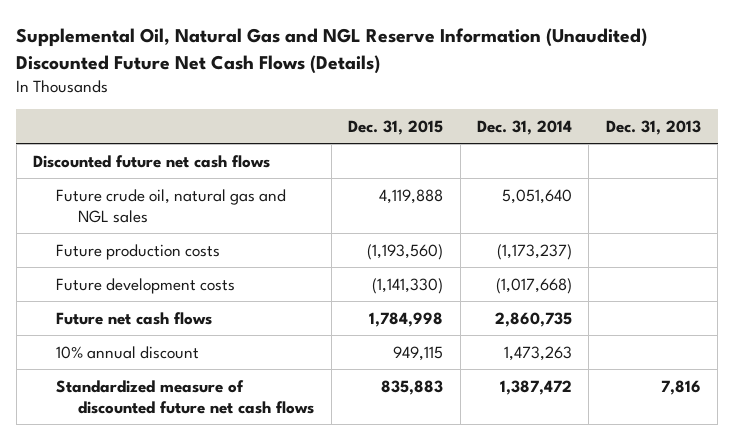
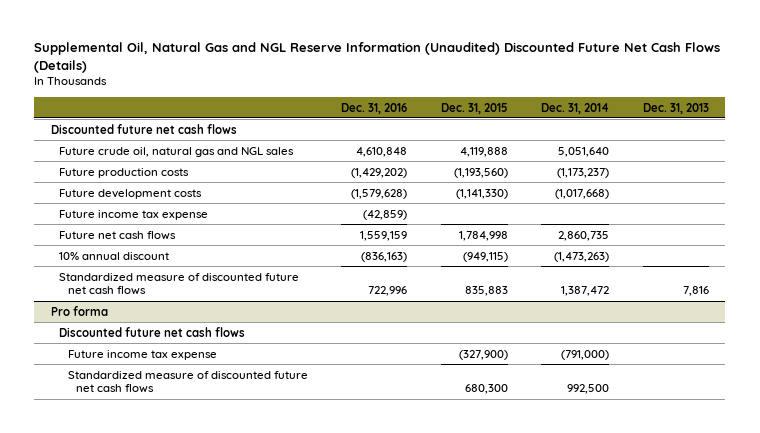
- | Dec. 31, 2015 | Dec. 31, 2014 | Dec. 31, 2013
+ | Dec. 31, 2016 | Dec. 31, 2015 | Dec. 31, 2014 | Dec. 31, 2013
+ Future income tax expense | (42,859) | | |
- 10% annual discount | 949,115 | 1,473,263 |
+ 10% annual discount | (836,163) | (949,115) | (1,473,263) |
+ Pro forma
+ Discounted future net cash flows
+ Future income tax expense | | (327,900) | (791,000) |
+ Standardized measure of discounted future net cash flows | | 680,300 | 992,500 |

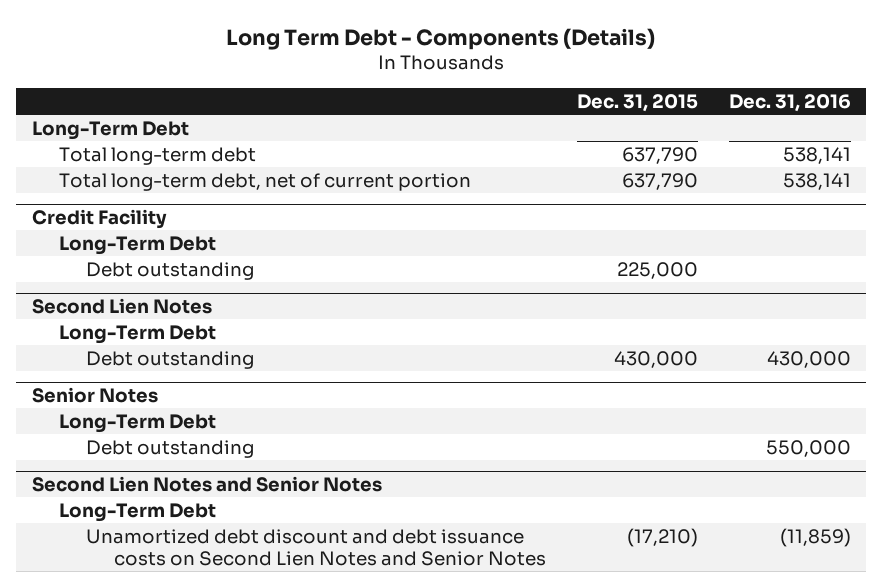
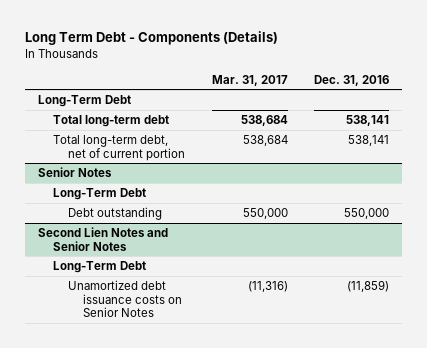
- | Dec. 31, 2015 | Dec. 31, 2016
+ | Mar. 31, 2017 | Dec. 31, 2016
- Credit Facility
- Long-Term Debt
- Debt outstanding | 225,000 |
- Second Lien Notes
- Long-Term Debt
- Debt outstanding | 430,000 | 430,000
@ Second Lien Notes and Senior Notes
- Unamortized debt discount and debt issuance costs on Second Lien Notes and Senior Notes | (17,210) | (11,859)
+ Unamortized debt issuance costs on Senior Notes | (11,316) | (11,859)

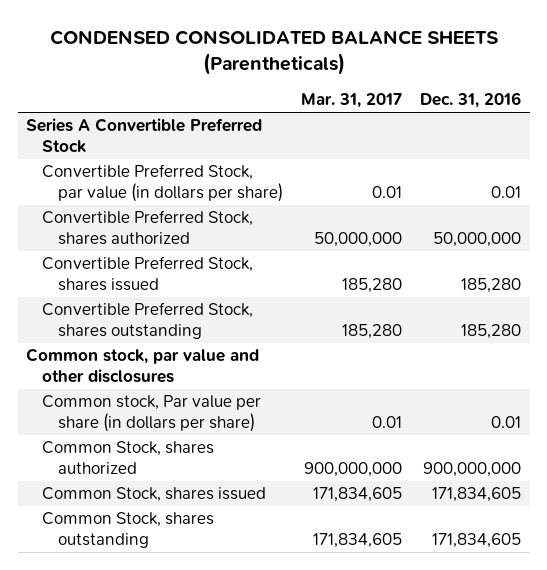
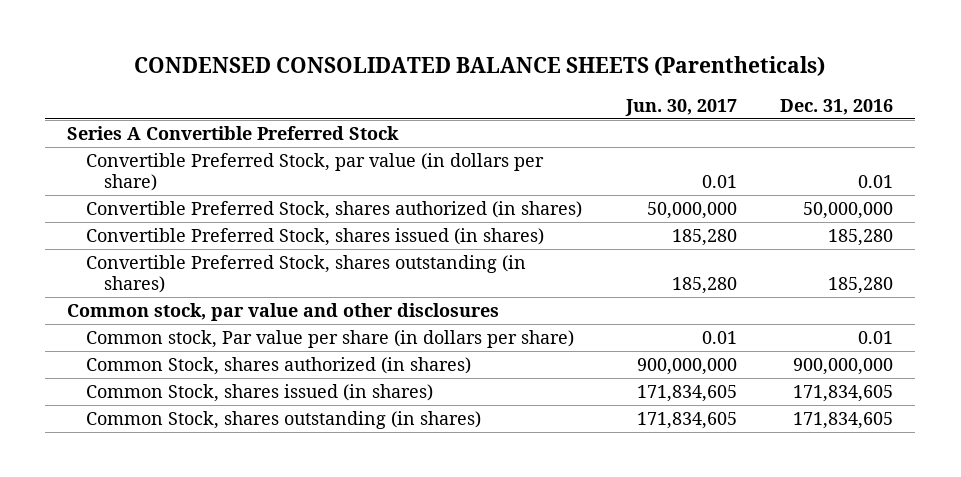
- | Mar. 31, 2017 | Dec. 31, 2016
+ | Jun. 30, 2017 | Dec. 31, 2016
- Convertible Preferred Stock, shares authorized | 50,000,000 | 50,000,000
- Convertible Preferred Stock, shares issued | 185,280 | 185,280
- Convertible Preferred Stock, shares outstanding | 185,280 | 185,280
+ Convertible Preferred Stock, shares authorized (in shares) | 50,000,000 | 50,000,000
+ Convertible Preferred Stock, shares issued (in shares) | 185,280 | 185,280
+ Convertible Preferred Stock, shares outstanding (in shares) | 185,280 | 185,280
- Common Stock, shares authorized | 900,000,000 | 900,000,000
- Common Stock, shares issued | 171,834,605 | 171,834,605
- Common Stock, shares outstanding | 171,834,605 | 171,834,605
+ Common Stock, shares authorized (in shares) | 900,000,000 | 900,000,000
+ Common Stock, shares issued (in shares) | 171,834,605 | 171,834,605
+ Common Stock, shares outstanding (in shares) | 171,834,605 | 171,834,605

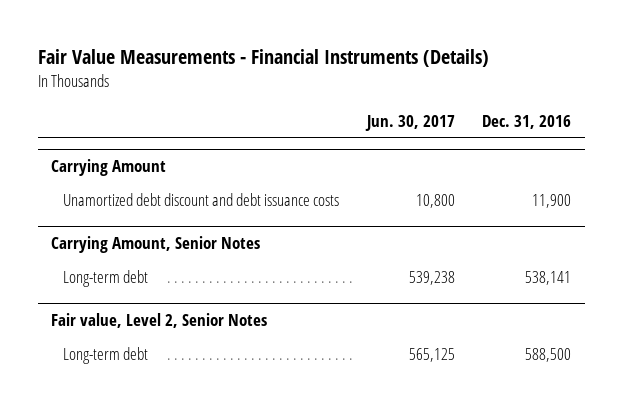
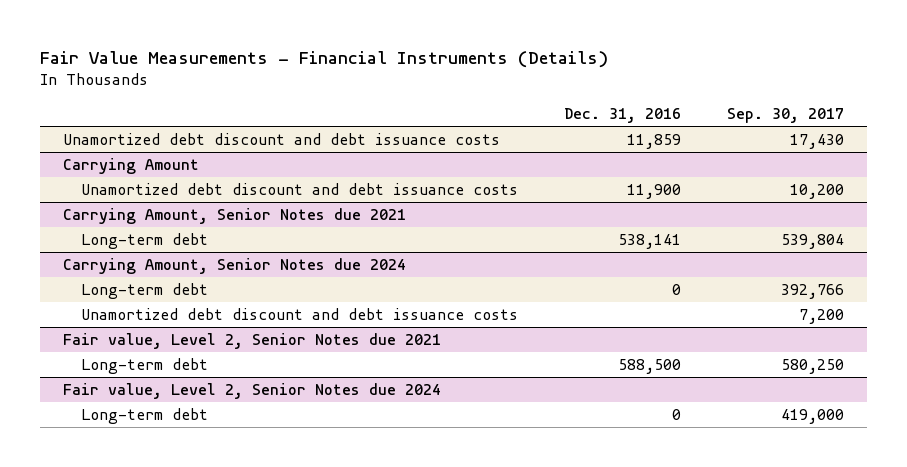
- | Jun. 30, 2017 | Dec. 31, 2016
+ | Dec. 31, 2016 | Sep. 30, 2017
+ Unamortized debt discount and debt issuance costs | 11,859 | 17,430
- Carrying Amount, Senior Notes
+ Carrying Amount, Senior Notes due 2021
- Fair value, Level 2, Senior Notes
+ Carrying Amount, Senior Notes due 2024
+ Long-term debt | 0 | 392,766
+ Unamortized debt discount and debt issuance costs | | 7,200
+ Fair value, Level 2, Senior Notes due 2021
+ Fair value, Level 2, Senior Notes due 2024
+ Long-term debt | 0 | 419,000

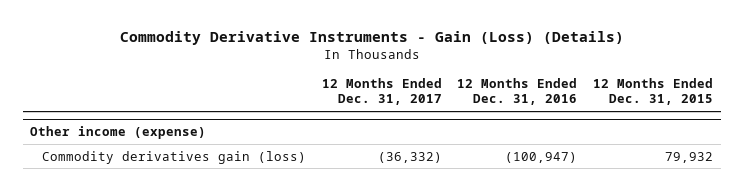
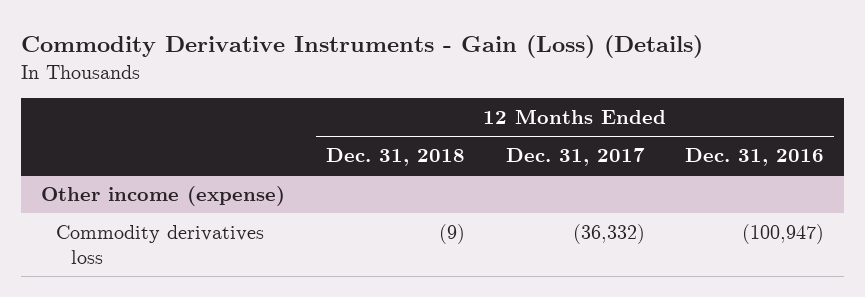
- | 12 Months Ended Dec. 31, 2017 | 12 Months Ended Dec. 31, 2016 | 12 Months Ended Dec. 31, 2015
+ | 12 Months Ended Dec. 31, 2018 | 12 Months Ended Dec. 31, 2017 | 12 Months Ended Dec. 31, 2016
@ Other income (expense)
- Commodity derivatives gain (loss) | (36,332) | (100,947) | 79,932
+ Commodity derivatives loss | (9) | (36,332) | (100,947)

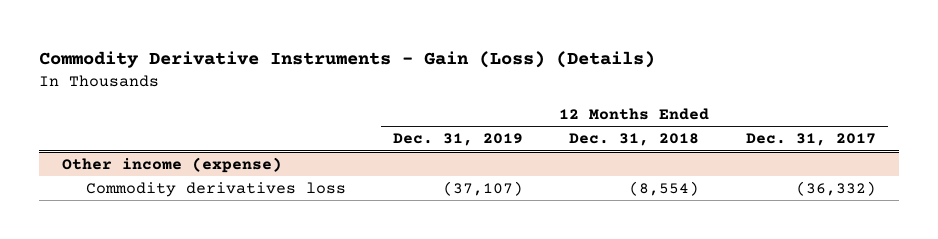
- | 12 Months Ended Dec. 31, 2018 | 12 Months Ended Dec. 31, 2017 | 12 Months Ended Dec. 31, 2016
+ | 12 Months Ended Dec. 31, 2019 | 12 Months Ended Dec. 31, 2018 | 12 Months Ended Dec. 31, 2017
@ Other income (expense)
- Commodity derivatives loss | (9) | (36,332) | (100,947)
+ Commodity derivatives loss | (37,107) | (8,554) | (36,332)

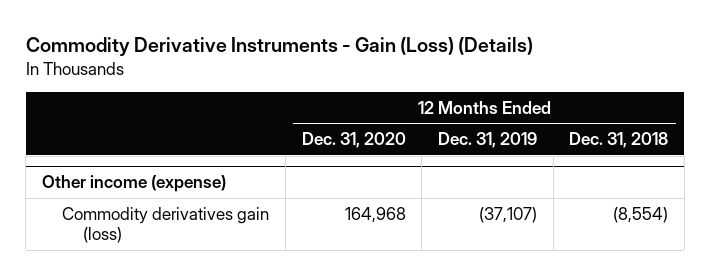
- | 12 Months Ended Dec. 31, 2019 | 12 Months Ended Dec. 31, 2018 | 12 Months Ended Dec. 31, 2017
+ | 12 Months Ended Dec. 31, 2020 | 12 Months Ended Dec. 31, 2019 | 12 Months Ended Dec. 31, 2018
@ Other income (expense)
- Commodity derivatives loss | (37,107) | (8,554) | (36,332)
+ Commodity derivatives gain (loss) | 164,968 | (37,107) | (8,554)

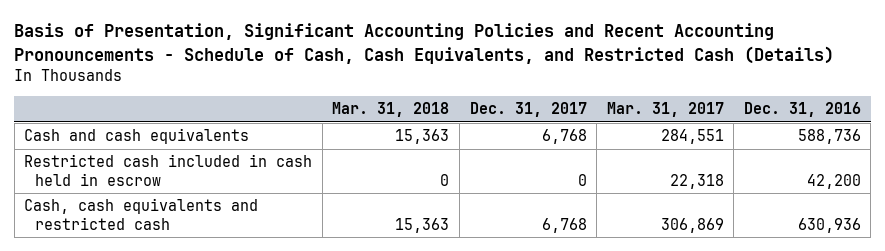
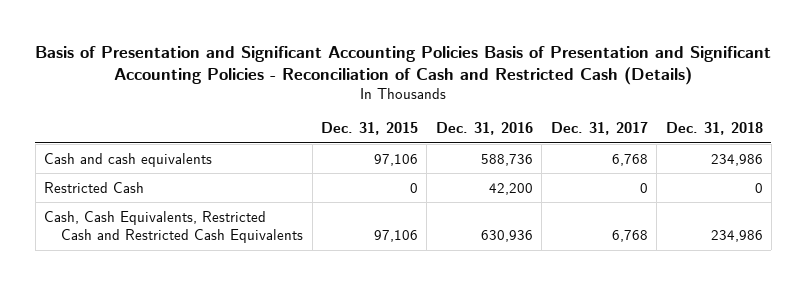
- Basis of Presentation, Significant Accounting Policies and Recent Accounting Pronouncements - Schedule of Cash, Cash Equivalents, and Restricted Cash (Details)
+ Basis of Presentation and Significant Accounting Policies Basis of Presentation and Significant Accounting Policies - Reconciliation of Cash and Restricted Cash (Details)
- | Mar. 31, 2018 | Dec. 31, 2017 | Mar. 31, 2017 | Dec. 31, 2016
+ | Dec. 31, 2015 | Dec. 31, 2016 | Dec. 31, 2017 | Dec. 31, 2018
- Restricted cash included in cash held in escrow | 0 | 0 | 22,318 | 42,200
- Cash, cash equivalents and restricted cash | 15,363 | 6,768 | 306,869 | 630,936
+ Restricted Cash | 0 | 42,200 | 0 | 0
+ Cash, Cash Equivalents, Restricted Cash and Restricted Cash Equivalents | 97,106 | 630,936 | 6,768 | 234,986

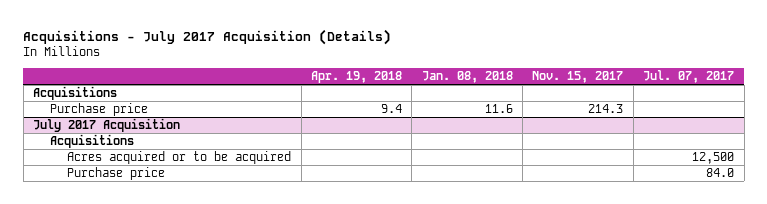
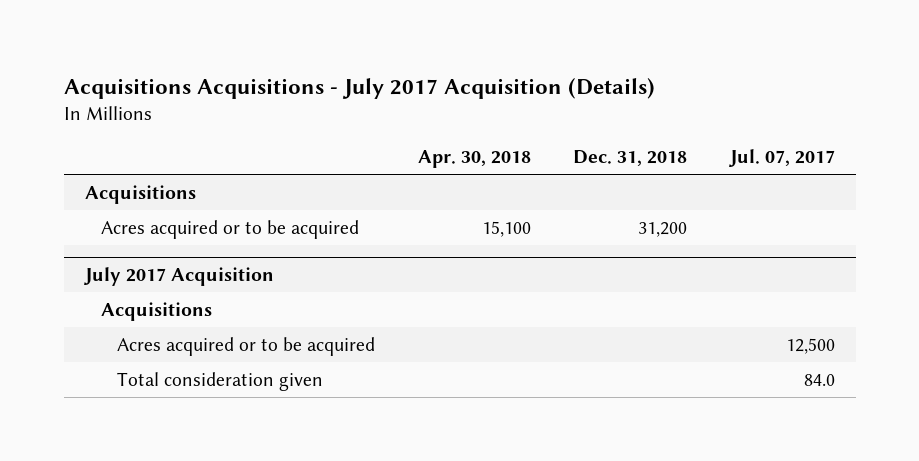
- Acquisitions - July 2017 Acquisition (Details)
+ Acquisitions Acquisitions - July 2017 Acquisition (Details)
- | Apr. 19, 2018 | Jan. 08, 2018 | Nov. 15, 2017 | Jul. 07, 2017
+ | Apr. 30, 2018 | Dec. 31, 2018 | Jul. 07, 2017
- Purchase price | 9.4 | 11.6 | 214.3 |
+ Acres acquired or to be acquired | 15,100 | 31,200 |
@ July 2017 Acquisition
- Purchase price | | | | 84.0
+ Total consideration given | | | 84.0

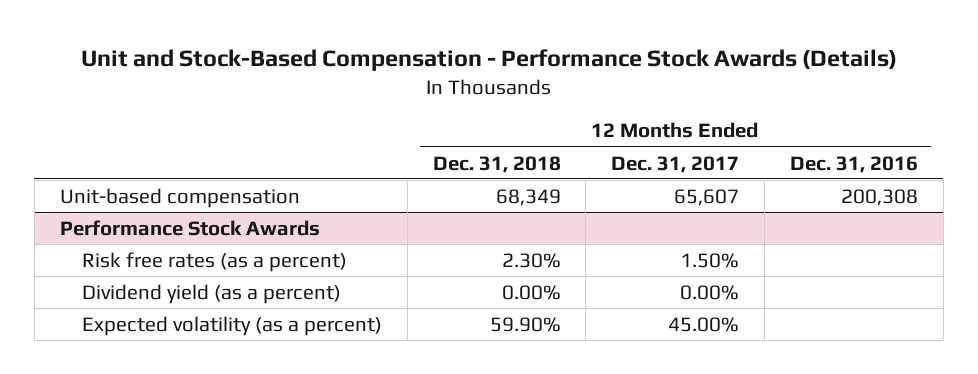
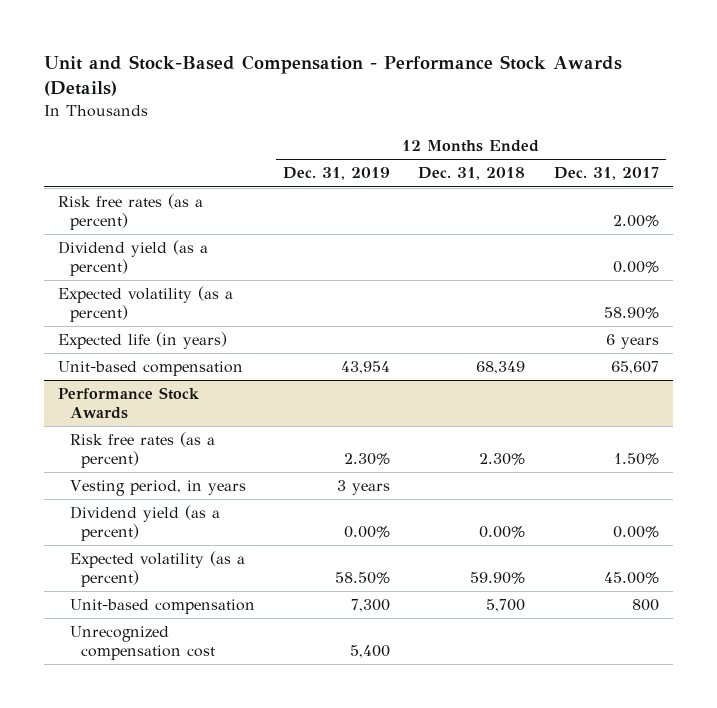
- | 12 Months Ended Dec. 31, 2018 | 12 Months Ended Dec. 31, 2017 | 12 Months Ended Dec. 31, 2016
+ | 12 Months Ended Dec. 31, 2019 | 12 Months Ended Dec. 31, 2018 | 12 Months Ended Dec. 31, 2017
+ Risk free rates (as a percent) | | | 2.00%
+ Dividend yield (as a percent) | | | 0.00%
+ Expected volatility (as a percent) | | | 58.90%
+ Expected life (in years) | | | 6 years
@ Performance Stock Awards
+ Vesting period, in years | 3 years | |
+ Unit-based compensation | 7,300 | 5,700 | 800
+ Unrecognized compensation cost | 5,400 | |

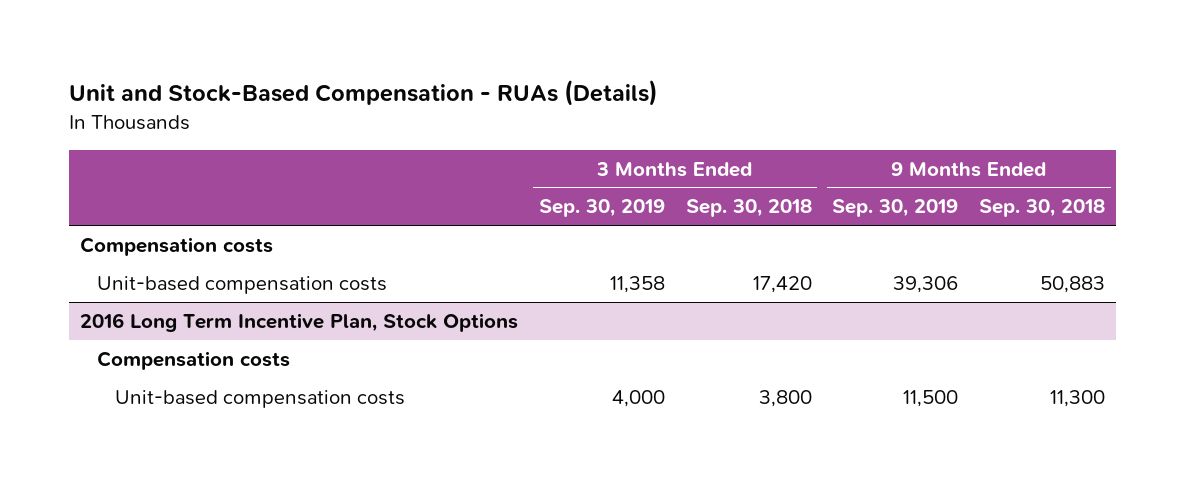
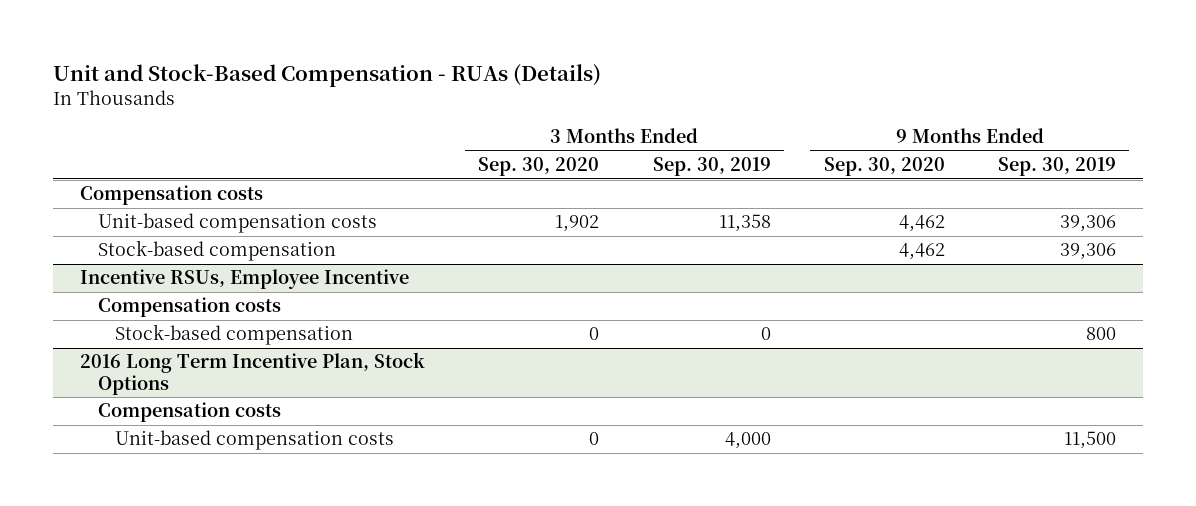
- | 3 Months Ended Sep. 30, 2019 | 3 Months Ended Sep. 30, 2018 | 9 Months Ended Sep. 30, 2019 | 9 Months Ended Sep. 30, 2018
+ | 3 Months Ended Sep. 30, 2020 | 3 Months Ended Sep. 30, 2019 | 9 Months Ended Sep. 30, 2020 | 9 Months Ended Sep. 30, 2019
+ Stock-based compensation | | | 4,462 | 39,306
+ Incentive RSUs, Employee Incentive
+ Compensation costs
+ Stock-based compensation | 0 | 0 | | 800

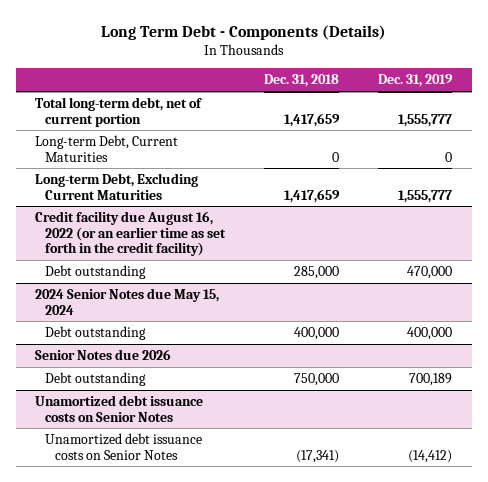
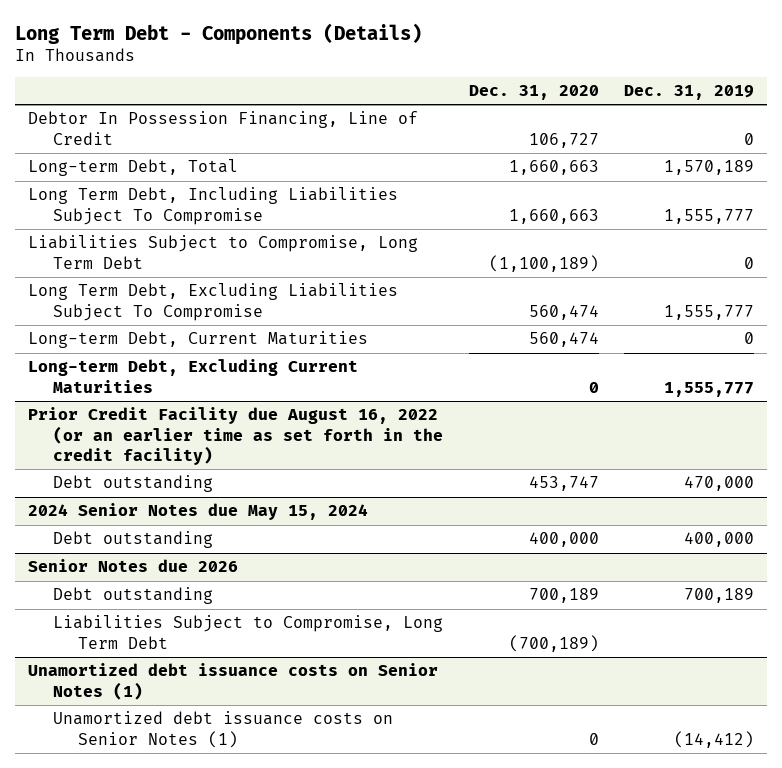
- | Dec. 31, 2018 | Dec. 31, 2019
+ | Dec. 31, 2020 | Dec. 31, 2019
- Total long-term debt, net of current portion | 1,417,659 | 1,555,777
+ Debtor In Possession Financing, Line of Credit | 106,727 | 0
+ Long-term Debt, Total | 1,660,663 | 1,570,189
+ Long Term Debt, Including Liabilities Subject To Compromise | 1,660,663 | 1,555,777
+ Liabilities Subject to Compromise, Long Term Debt | (1,100,189) | 0
+ Long Term Debt, Excluding Liabilities Subject To Compromise | 560,474 | 1,555,777
- Credit facility due August 16, 2022 (or an earlier time as set forth in the credit facility)
+ Prior Credit Facility due August 16, 2022 (or an earlier time as set forth in the credit facility)
- Unamortized debt issuance costs on Senior Notes
- Unamortized debt issuance costs on Senior Notes | (17,341) | (14,412)
@ Senior Notes due 2026
+ Liabilities Subject to Compromise, Long Term Debt | (700,189) |
+ Unamortized debt issuance costs on Senior Notes (1)
+ Unamortized debt issuance costs on Senior Notes (1) | 0 | (14,412)

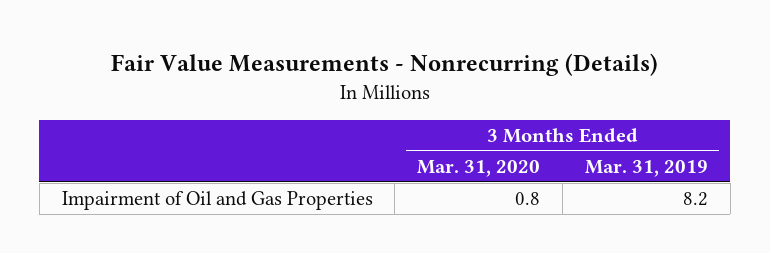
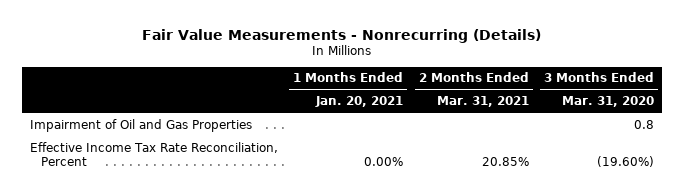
- | 3 Months Ended Mar. 31, 2020 | 3 Months Ended Mar. 31, 2019
+ | 1 Months Ended Jan. 20, 2021 | 2 Months Ended Mar. 31, 2021 | 3 Months Ended Mar. 31, 2020
+ Effective Income Tax Rate Reconciliation, Percent | 0.00% | 20.85% | (19.60%)

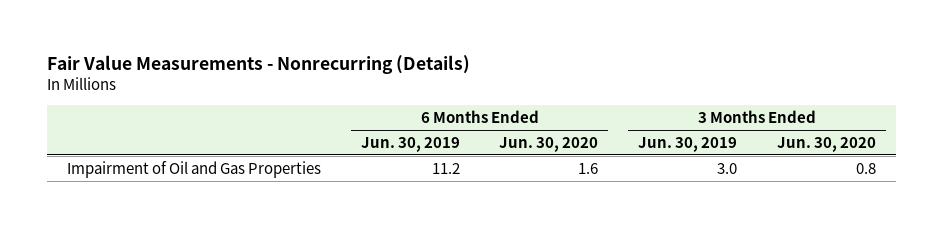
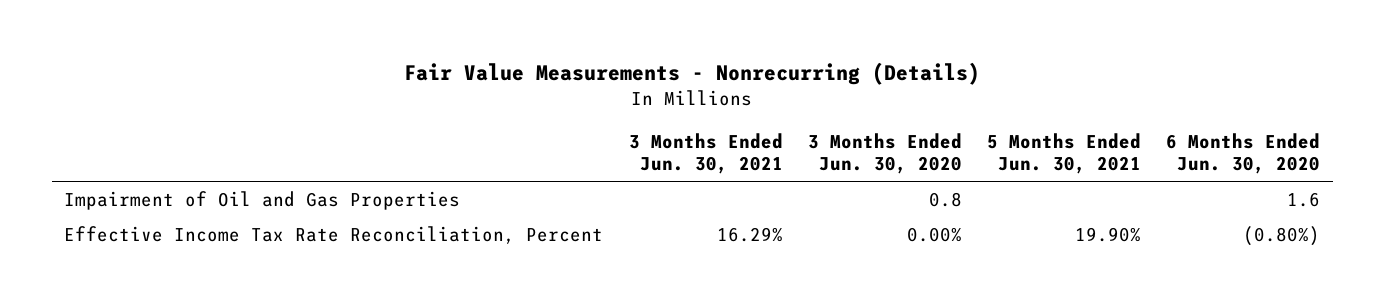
- | 6 Months Ended Jun. 30, 2019 | 6 Months Ended Jun. 30, 2020 | 3 Months Ended Jun. 30, 2019 | 3 Months Ended Jun. 30, 2020
+ | 3 Months Ended Jun. 30, 2021 | 3 Months Ended Jun. 30, 2020 | 5 Months Ended Jun. 30, 2021 | 6 Months Ended Jun. 30, 2020
+ Effective Income Tax Rate Reconciliation, Percent | 16.29% | 0.00% | 19.90% | (0.80%)

